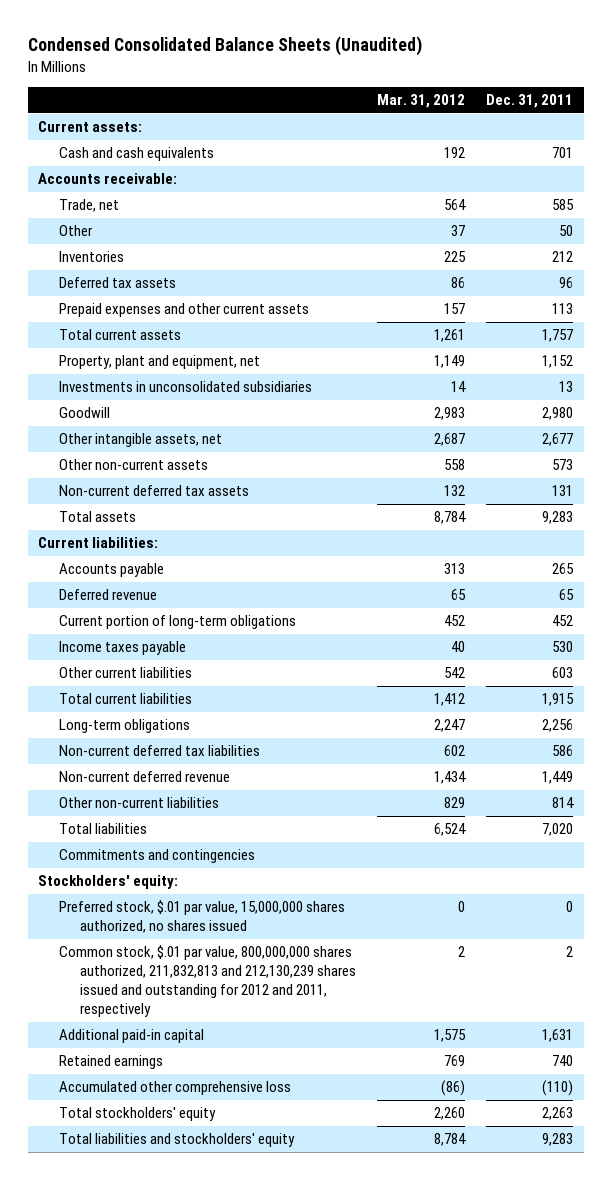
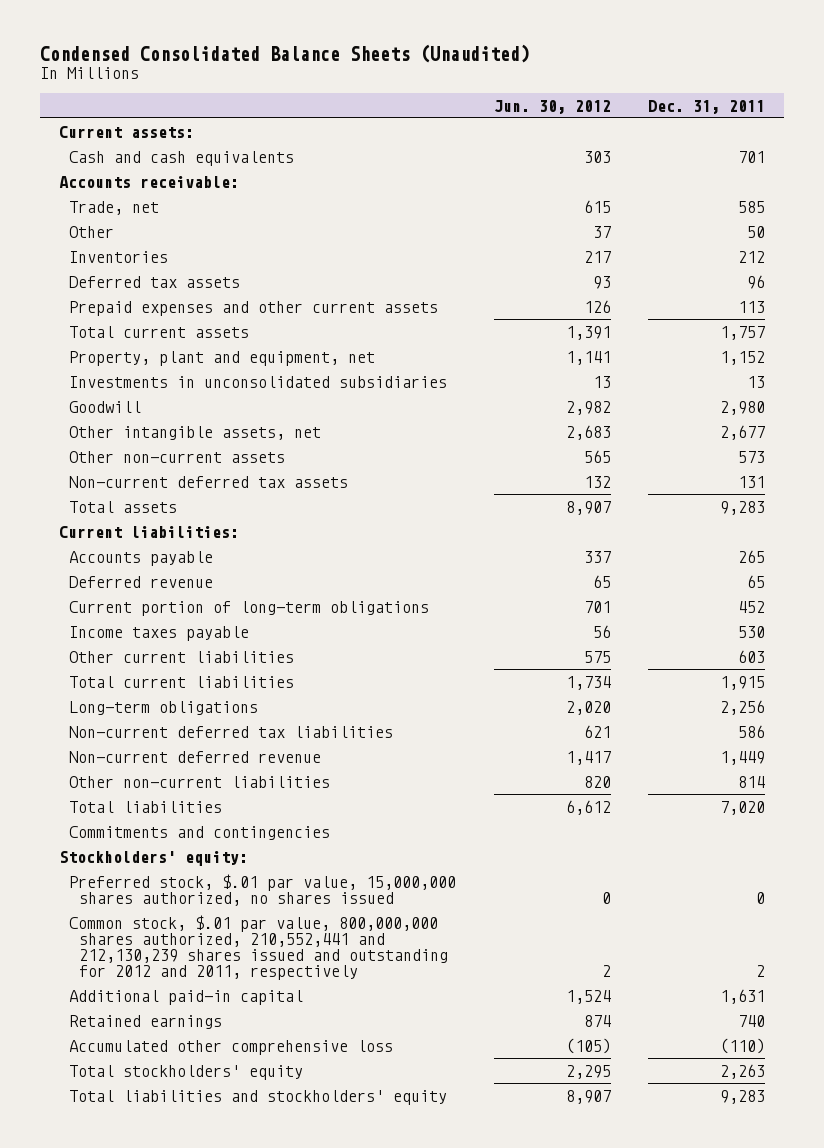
- | Mar. 31, 2012 | Dec. 31, 2011
+ | Jun. 30, 2012 | Dec. 31, 2011
- Common stock, $.01 par value, 800,000,000 shares authorized, 211,832,813 and 212,130,239 shares issued and outstanding for 2012 and 2011, respectively | 2 | 2
+ Common stock, $.01 par value, 800,000,000 shares authorized, 210,552,441 and 212,130,239 shares issued and outstanding for 2012 and 2011, respectively | 2 | 2

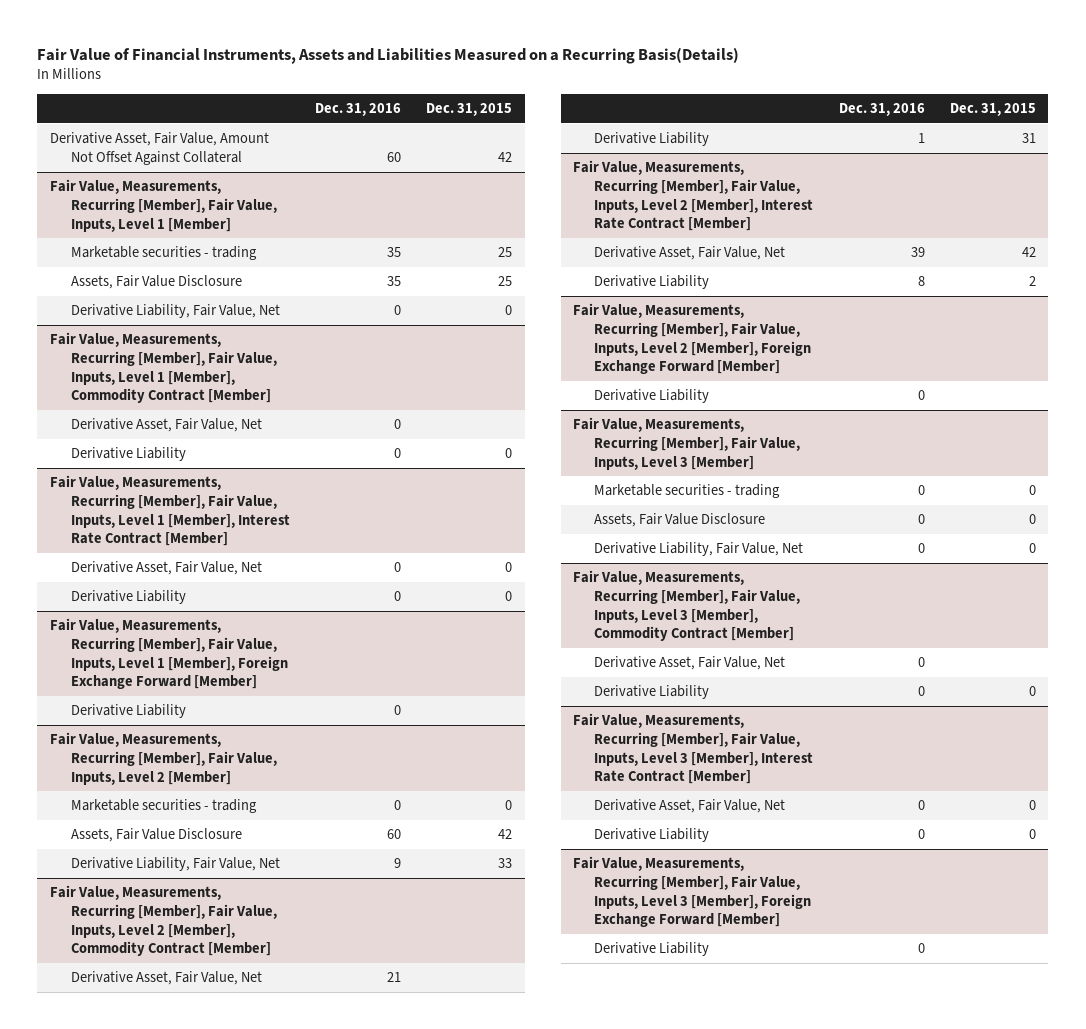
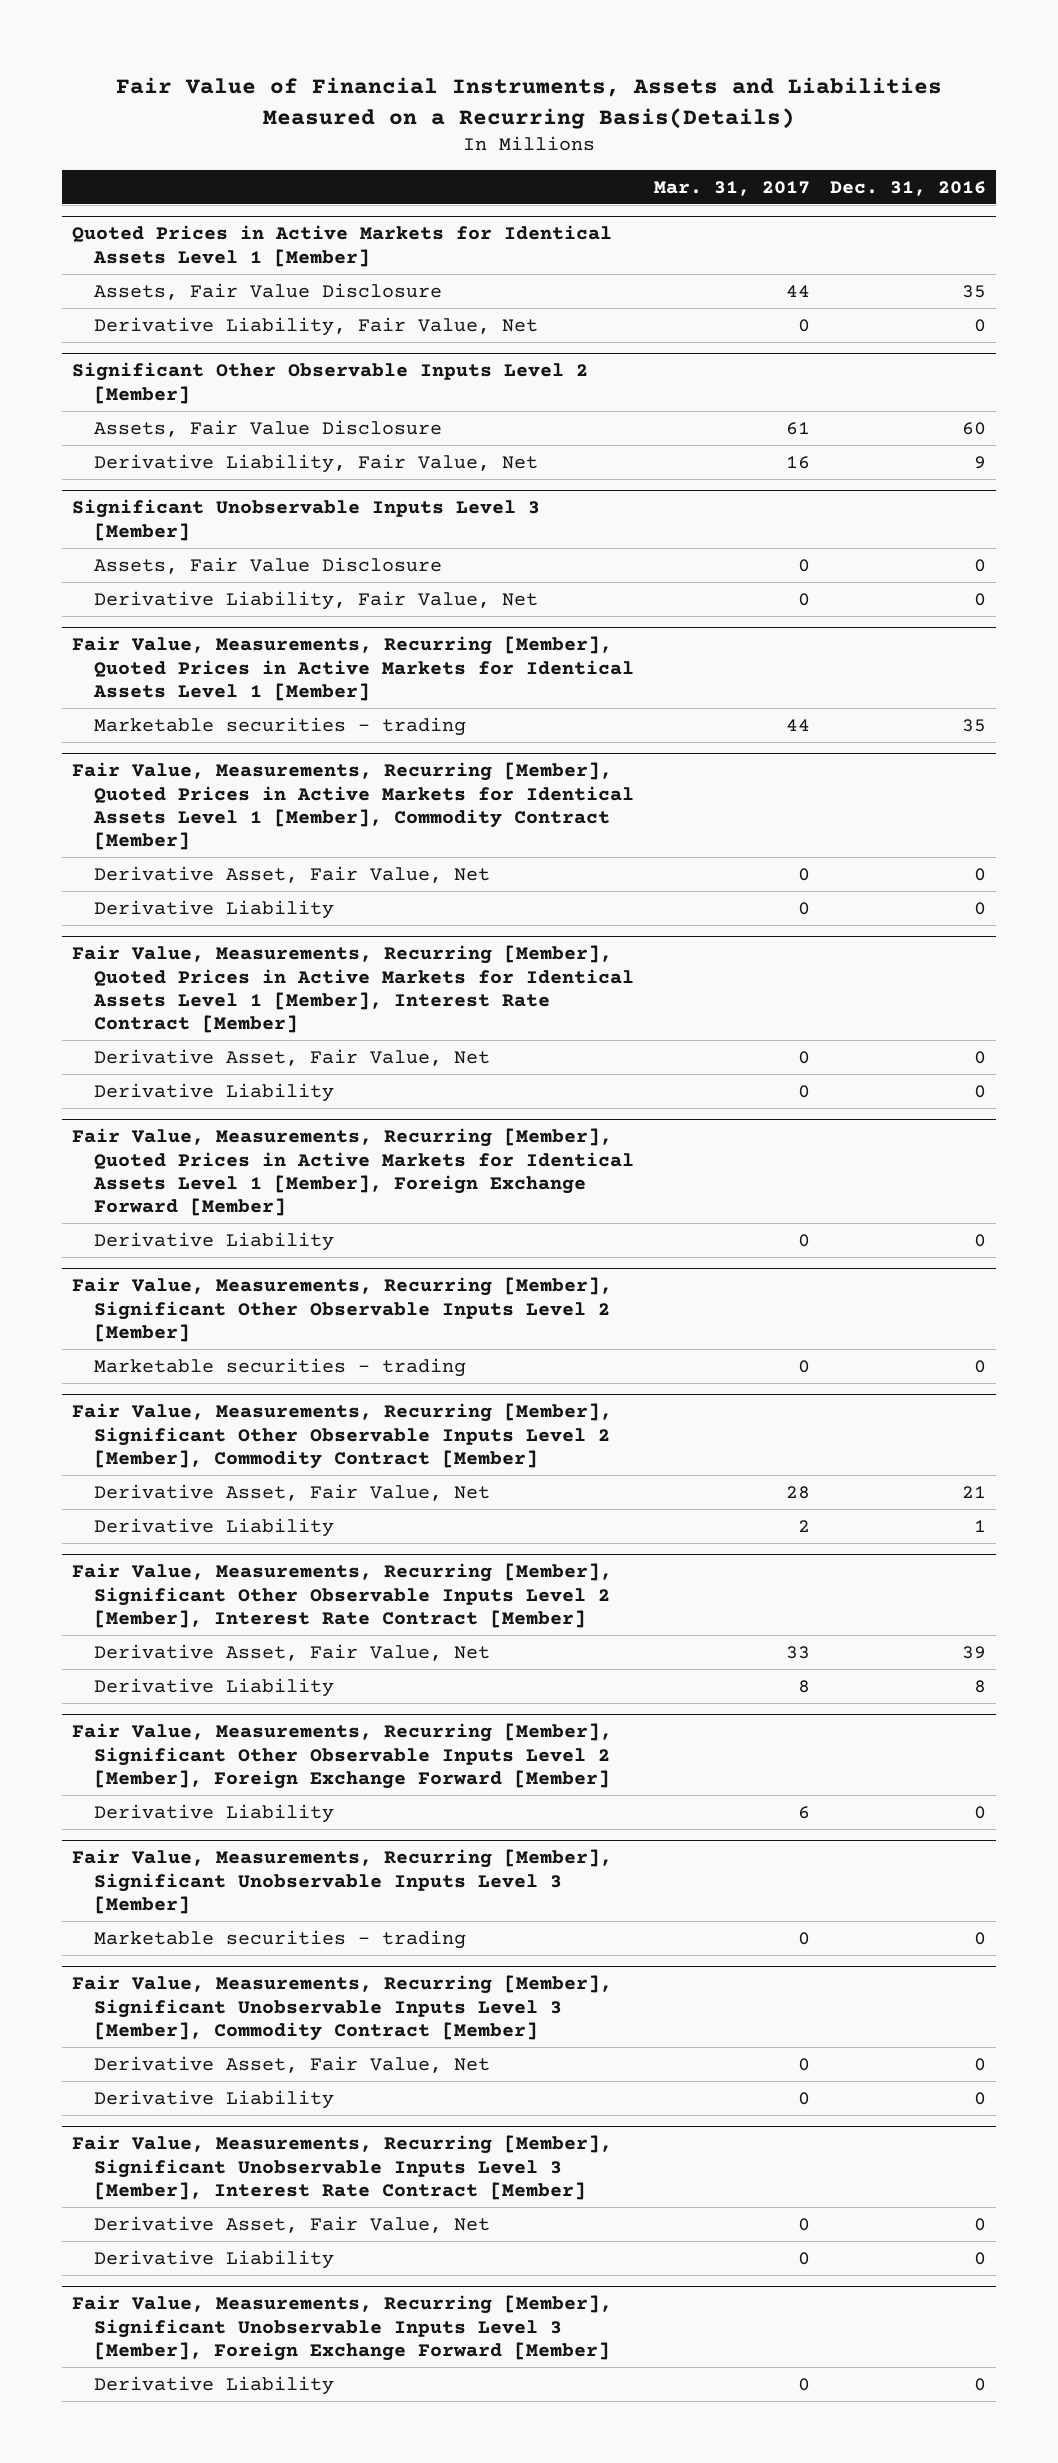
- | Dec. 31, 2016 | Dec. 31, 2015
+ | Mar. 31, 2017 | Dec. 31, 2016
- Derivative Asset, Fair Value, Amount Not Offset Against Collateral | 60 | 42
- Fair Value, Measurements, Recurring [Member], Fair Value, Inputs, Level 1 [Member]
- Marketable securities - trading | 35 | 25
+ Quoted Prices in Active Markets for Identical Assets Level 1 [Member]
- Fair Value, Measurements, Recurring [Member], Fair Value, Inputs, Level 1 [Member], Commodity Contract [Member]
+ Significant Other Observable Inputs Level 2 [Member]
+ Assets, Fair Value Disclosure | 61 | 60
+ Derivative Liability, Fair Value, Net | 16 | 9
+ Significant Unobservable Inputs Level 3 [Member]
+ Assets, Fair Value Disclosure | 0 | 0
+ Derivative Liability, Fair Value, Net | 0 | 0
+ Fair Value, Measurements, Recurring [Member], Quoted Prices in Active Markets for Identical Assets Level 1 [Member]
+ Marketable securities - trading | 44 | 35
+ Fair Value, Measurements, Recurring [Member], Quoted Prices in Active Markets for Identical Assets Level 1 [Member], Commodity Contract [Member]
- Fair Value, Measurements, Recurring [Member], Fair Value, Inputs, Level 1 [Member], Interest Rate Contract [Member]
+ Fair Value, Measurements, Recurring [Member], Quoted Prices in Active Markets for Identical Assets Level 1 [Member], Interest Rate Contract [Member]
- Fair Value, Measurements, Recurring [Member], Fair Value, Inputs, Level 1 [Member], Foreign Exchange Forward [Member]
+ Fair Value, Measurements, Recurring [Member], Quoted Prices in Active Markets for Identical Assets Level 1 [Member], Foreign Exchange Forward [Member]
- Fair Value, Measurements, Recurring [Member], Fair Value, Inputs, Level 2 [Member]
+ Fair Value, Measurements, Recurring [Member], Significant Other Observable Inputs Level 2 [Member]
- Assets, Fair Value Disclosure | 60 | 42
- Derivative Liability, Fair Value, Net | 9 | 33
- Fair Value, Measurements, Recurring [Member], Fair Value, Inputs, Level 2 [Member], Commodity Contract [Member]
+ Fair Value, Measurements, Recurring [Member], Significant Other Observable Inputs Level 2 [Member], Commodity Contract [Member]
- Fair Value, Measurements, Recurring [Member], Fair Value, Inputs, Level 2 [Member], Interest Rate Contract [Member]
+ Fair Value, Measurements, Recurring [Member], Significant Other Observable Inputs Level 2 [Member], Interest Rate Contract [Member]
- Fair Value, Measurements, Recurring [Member], Fair Value, Inputs, Level 2 [Member], Foreign Exchange Forward [Member]
+ Fair Value, Measurements, Recurring [Member], Significant Other Observable Inputs Level 2 [Member], Foreign Exchange Forward [Member]
- Fair Value, Measurements, Recurring [Member], Fair Value, Inputs, Level 3 [Member]
+ Fair Value, Measurements, Recurring [Member], Significant Unobservable Inputs Level 3 [Member]
- Assets, Fair Value Disclosure | 0 | 0
- Derivative Liability, Fair Value, Net | 0 | 0
- Fair Value, Measurements, Recurring [Member], Fair Value, Inputs, Level 3 [Member], Commodity Contract [Member]
+ Fair Value, Measurements, Recurring [Member], Significant Unobservable Inputs Level 3 [Member], Commodity Contract [Member]
- Fair Value, Measurements, Recurring [Member], Fair Value, Inputs, Level 3 [Member], Interest Rate Contract [Member]
+ Fair Value, Measurements, Recurring [Member], Significant Unobservable Inputs Level 3 [Member], Interest Rate Contract [Member]
- Fair Value, Measurements, Recurring [Member], Fair Value, Inputs, Level 3 [Member], Foreign Exchange Forward [Member]
+ Fair Value, Measurements, Recurring [Member], Significant Unobservable Inputs Level 3 [Member], Foreign Exchange Forward [Member]

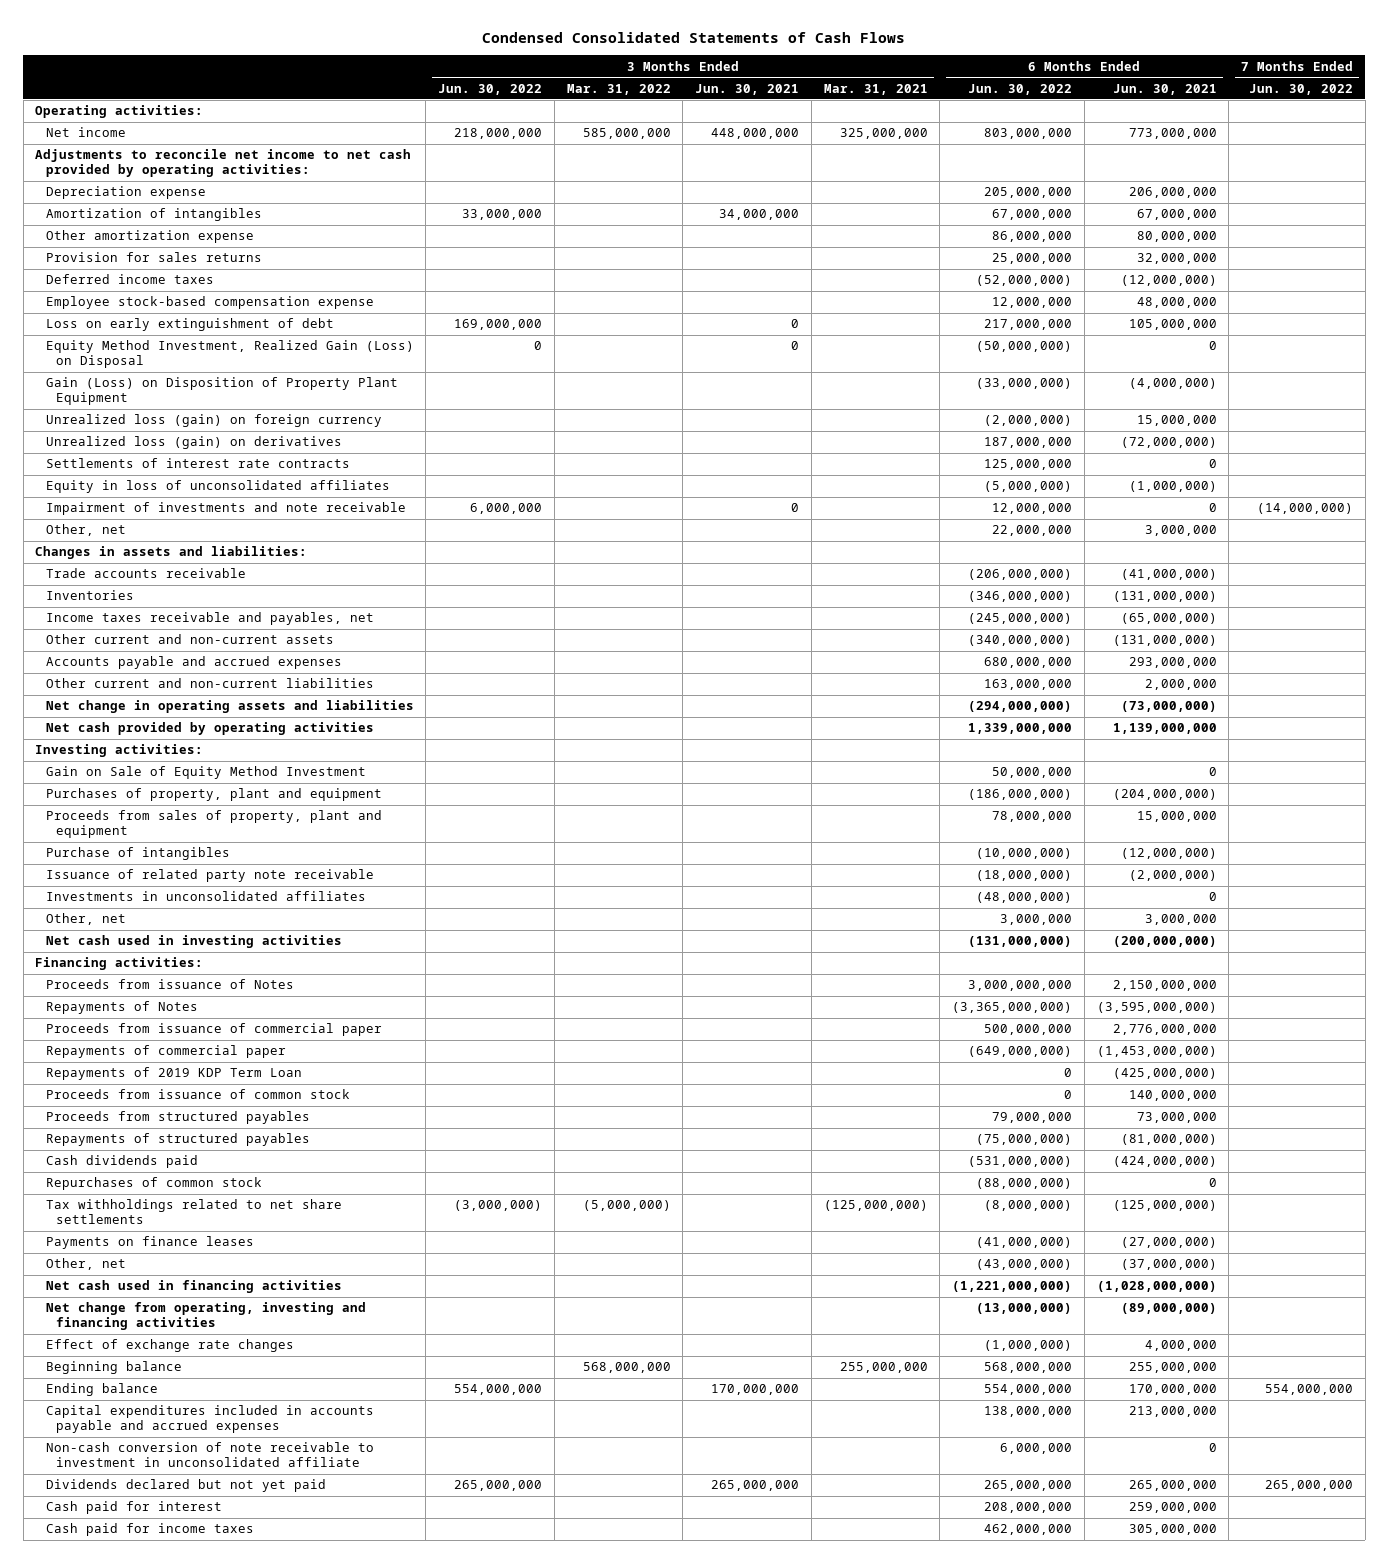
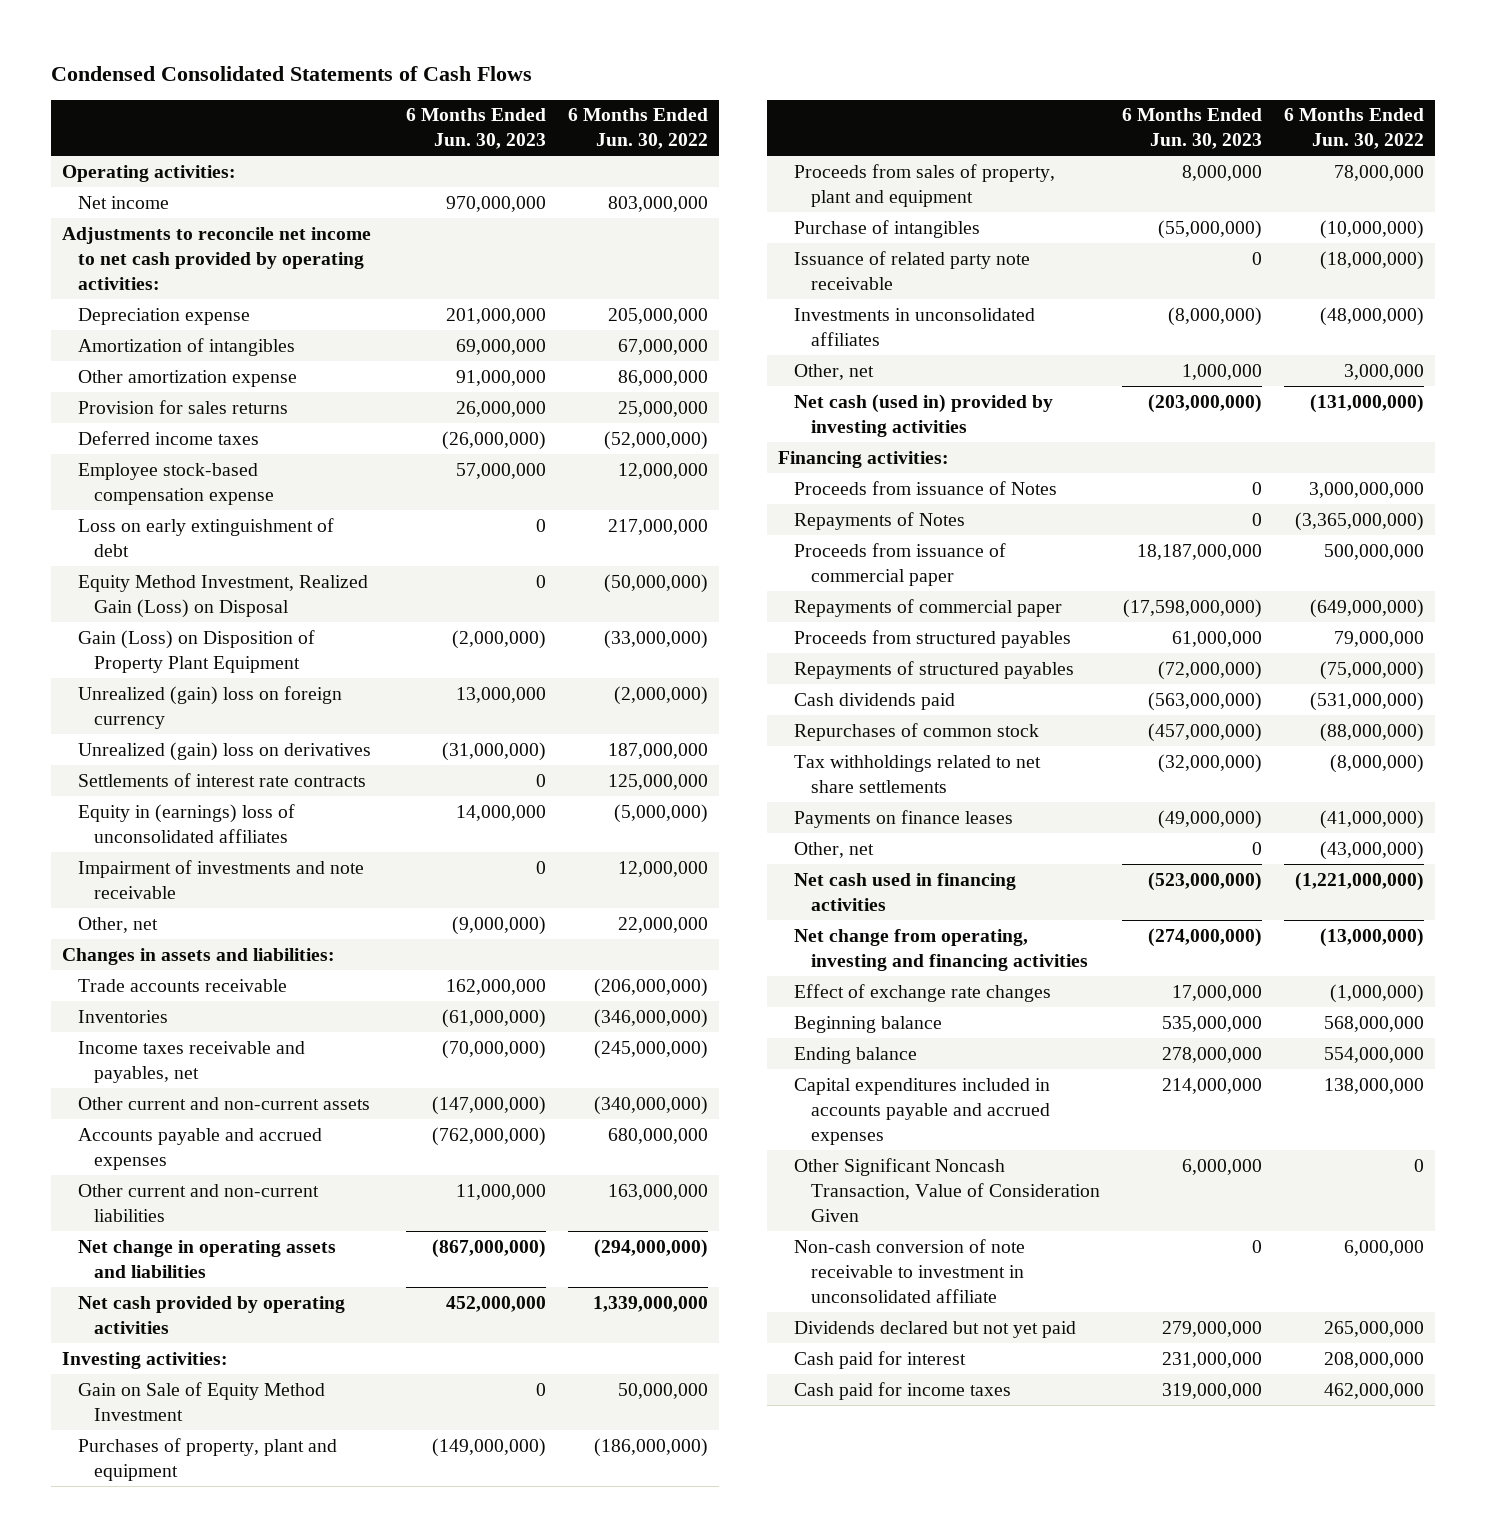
- | 3 Months Ended Jun. 30, 2022 | 3 Months Ended Mar. 31, 2022 | 3 Months Ended Jun. 30, 2021 | 3 Months Ended Mar. 31, 2021 | 6 Months Ended Jun. 30, 2022 | 6 Months Ended Jun. 30, 2021 | 7 Months Ended Jun. 30, 2022
+ | 6 Months Ended Jun. 30, 2023 | 6 Months Ended Jun. 30, 2022
- Unrealized loss (gain) on foreign currency | | | | | (2,000,000) | 15,000,000 |
- Unrealized loss (gain) on derivatives | | | | | 187,000,000 | (72,000,000) |
+ Unrealized (gain) loss on foreign currency | 13,000,000 | (2,000,000)
+ Unrealized (gain) loss on derivatives | (31,000,000) | 187,000,000
- Equity in loss of unconsolidated affiliates | | | | | (5,000,000) | (1,000,000) |
+ Equity in (earnings) loss of unconsolidated affiliates | 14,000,000 | (5,000,000)
- Net cash used in investing activities | | | | | (131,000,000) | (200,000,000) |
+ Net cash (used in) provided by investing activities | (203,000,000) | (131,000,000)
- Repayments of 2019 KDP Term Loan | | | | | 0 | (425,000,000) |
- Proceeds from issuance of common stock | | | | | 0 | 140,000,000 |
+ Other Significant Noncash Transaction, Value of Consideration Given | 6,000,000 | 0

